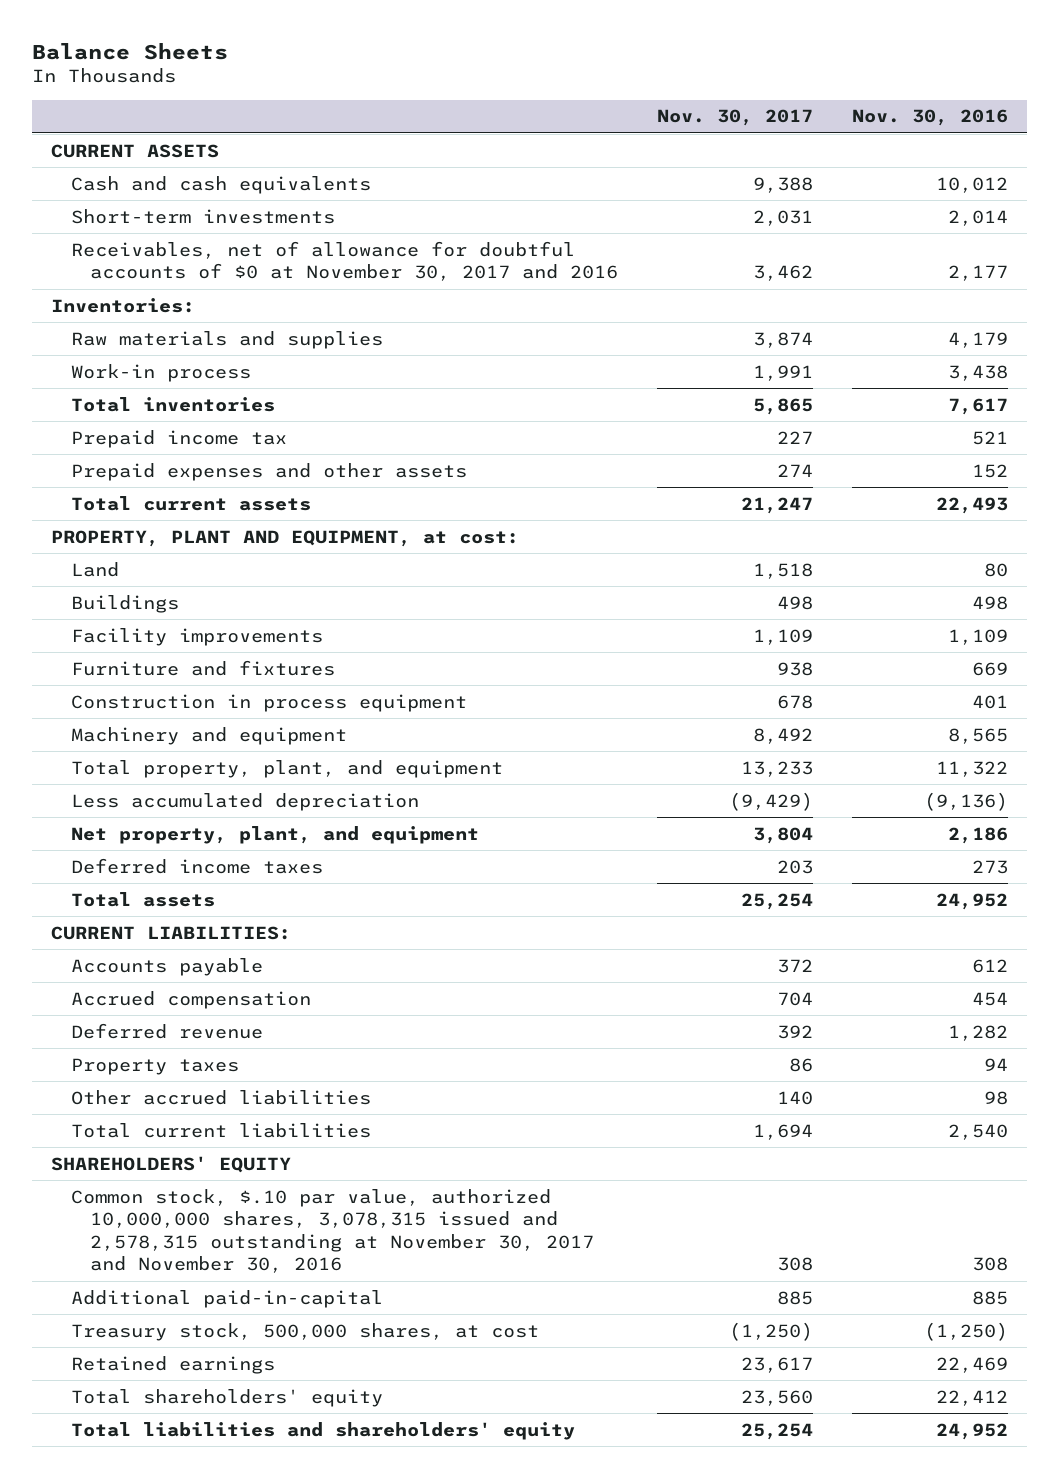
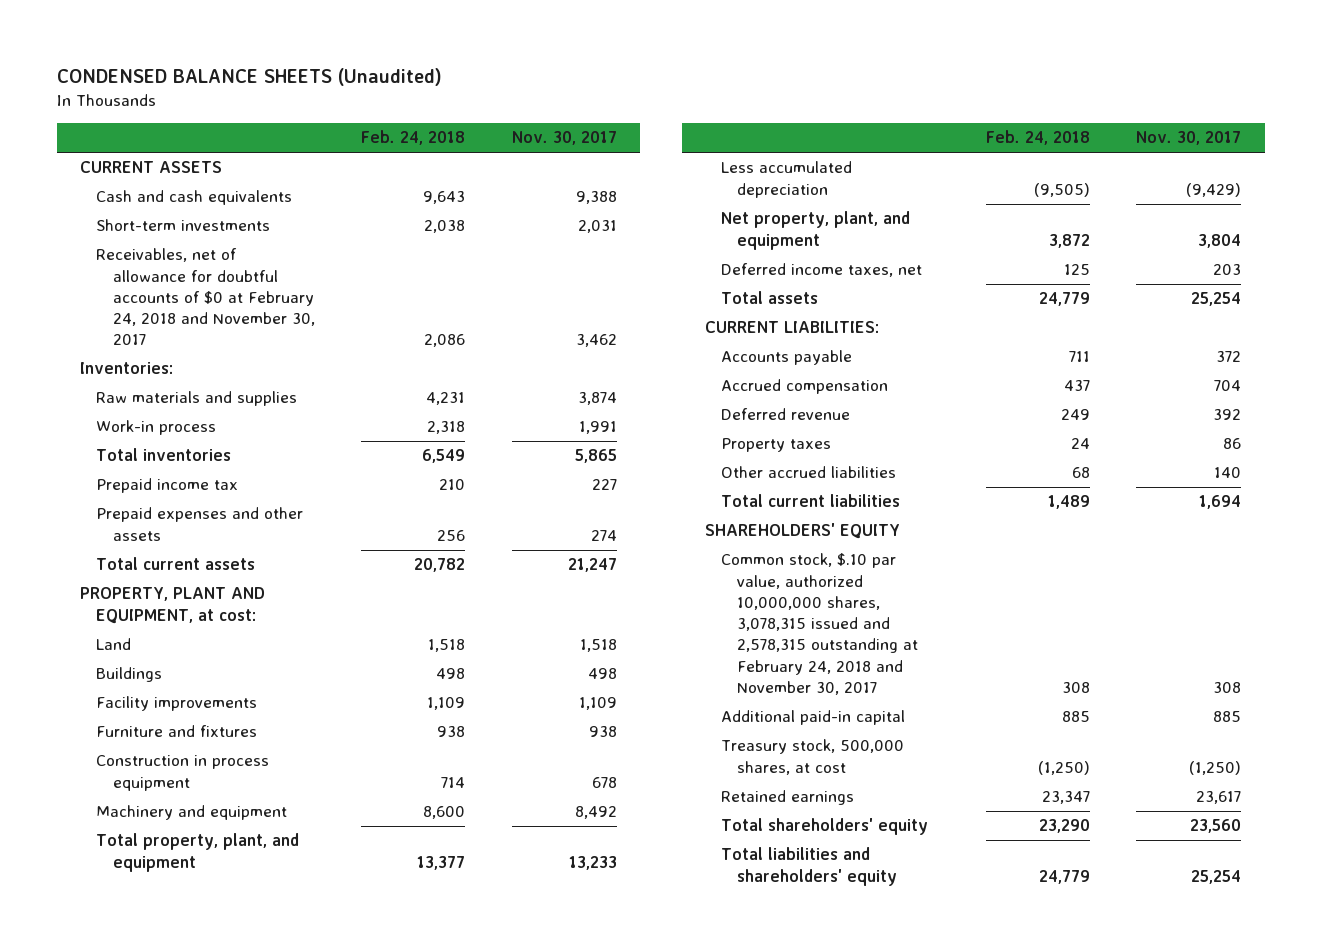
- Balance Sheets
+ CONDENSED BALANCE SHEETS (Unaudited)
- | Nov. 30, 2017 | Nov. 30, 2016
+ | Feb. 24, 2018 | Nov. 30, 2017
- Receivables, net of allowance for doubtful accounts of $0 at November 30, 2017 and 2016 | 3,462 | 2,177
+ Receivables, net of allowance for doubtful accounts of $0 at February 24, 2018 and November 30, 2017 | 2,086 | 3,462
- Deferred income taxes | 203 | 273
+ Deferred income taxes, net | 125 | 203
- Common stock, $.10 par value, authorized 10,000,000 shares, 3,078,315 issued and 2,578,315 outstanding at November 30, 2017 and November 30, 2016 | 308 | 308
- Additional paid-in-capital | 885 | 885
+ Common stock, $.10 par value, authorized 10,000,000 shares, 3,078,315 issued and 2,578,315 outstanding at February 24, 2018 and November 30, 2017 | 308 | 308
+ Additional paid-in capital | 885 | 885

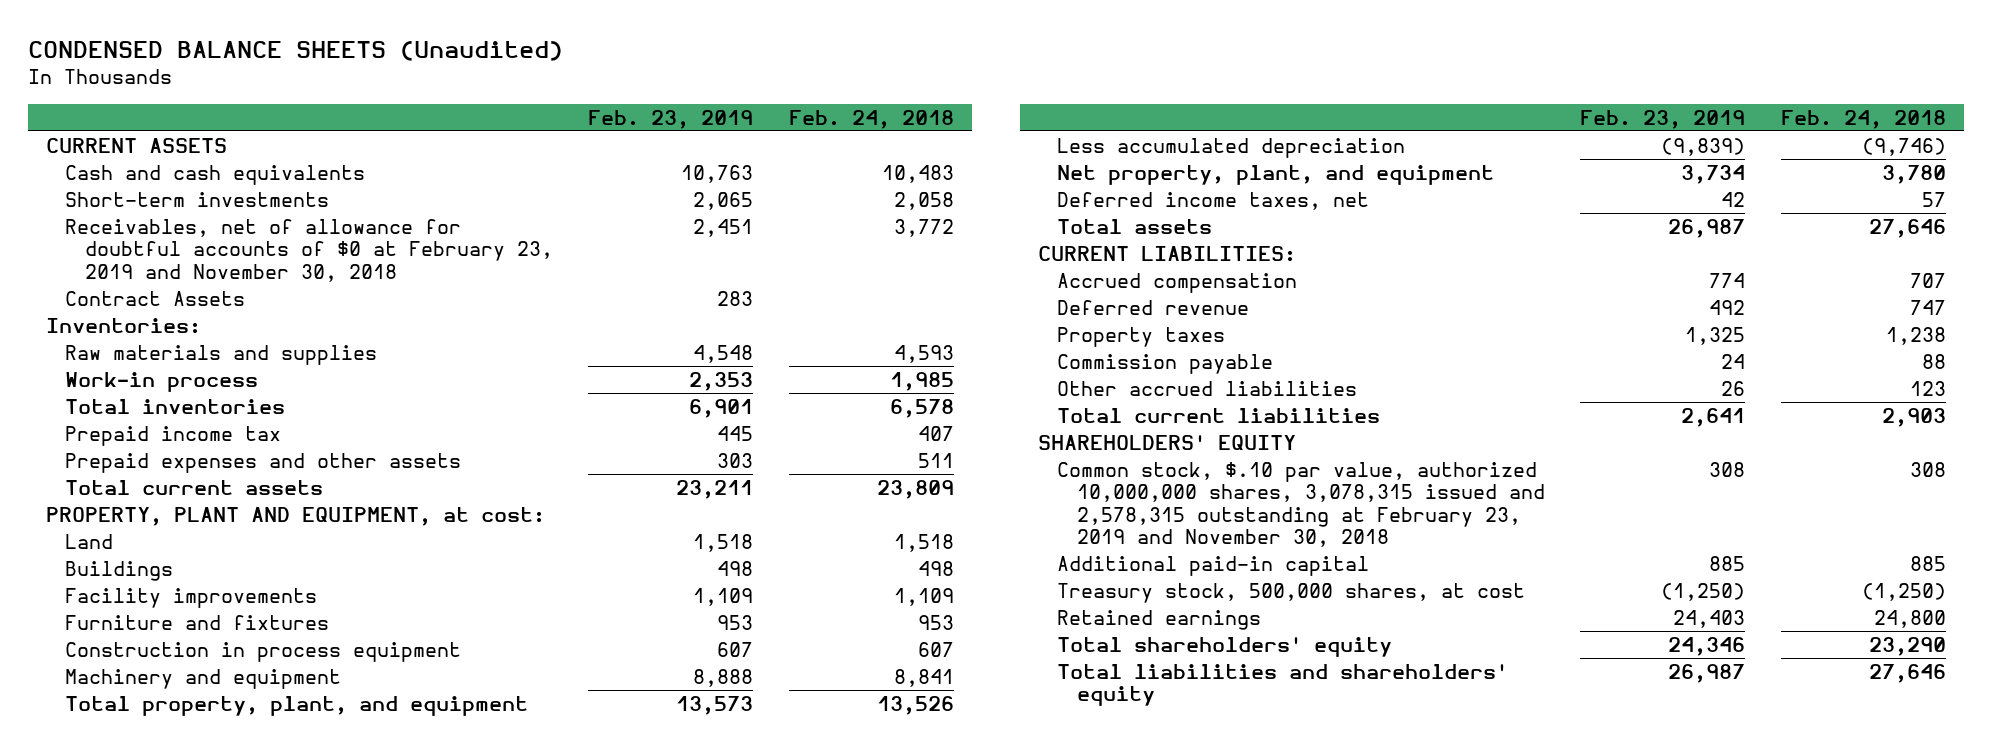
- | Feb. 24, 2018 | Nov. 30, 2017
+ | Feb. 23, 2019 | Feb. 24, 2018
- Cash and cash equivalents | 9,643 | 9,388
- Short-term investments | 2,038 | 2,031
- Receivables, net of allowance for doubtful accounts of $0 at February 24, 2018 and November 30, 2017 | 2,086 | 3,462
+ Cash and cash equivalents | 10,763 | 10,483
+ Short-term investments | 2,065 | 2,058
+ Receivables, net of allowance for doubtful accounts of $0 at February 23, 2019 and November 30, 2018 | 2,451 | 3,772
+ Contract Assets | 283 |
- Raw materials and supplies | 4,231 | 3,874
- Work-in process | 2,318 | 1,991
- Total inventories | 6,549 | 5,865
- Prepaid income tax | 210 | 227
- Prepaid expenses and other assets | 256 | 274
- Total current assets | 20,782 | 21,247
+ Raw materials and supplies | 4,548 | 4,593
+ Work-in process | 2,353 | 1,985
+ Total inventories | 6,901 | 6,578
+ Prepaid income tax | 445 | 407
+ Prepaid expenses and other assets | 303 | 511
+ Total current assets | 23,211 | 23,809
- Furniture and fixtures | 938 | 938
- Construction in process equipment | 714 | 678
- Machinery and equipment | 8,600 | 8,492
- Total property, plant, and equipment | 13,377 | 13,233
- Less accumulated depreciation | (9,505) | (9,429)
- Net property, plant, and equipment | 3,872 | 3,804
- Deferred income taxes, net | 125 | 203
- Total assets | 24,779 | 25,254
+ Furniture and fixtures | 953 | 953
+ Construction in process equipment | 607 | 607
+ Machinery and equipment | 8,888 | 8,841
+ Total property, plant, and equipment | 13,573 | 13,526
+ Less accumulated depreciation | (9,839) | (9,746)
+ Net property, plant, and equipment | 3,734 | 3,780
+ Deferred income taxes, net | 42 | 57
+ Total assets | 26,987 | 27,646
- Accounts payable | 711 | 372
- Accrued compensation | 437 | 704
- Deferred revenue | 249 | 392
- Property taxes | 24 | 86
- Other accrued liabilities | 68 | 140
- Total current liabilities | 1,489 | 1,694
+ Accrued compensation | 774 | 707
+ Deferred revenue | 492 | 747
+ Property taxes | 1,325 | 1,238
+ Commission payable | 24 | 88
+ Other accrued liabilities | 26 | 123
+ Total current liabilities | 2,641 | 2,903
- Common stock, $.10 par value, authorized 10,000,000 shares, 3,078,315 issued and 2,578,315 outstanding at February 24, 2018 and November 30, 2017 | 308 | 308
+ Common stock, $.10 par value, authorized 10,000,000 shares, 3,078,315 issued and 2,578,315 outstanding at February 23, 2019 and November 30, 2018 | 308 | 308
- Retained earnings | 23,347 | 23,617
+ Retained earnings | 24,403 | 24,800
- Total liabilities and shareholders' equity | 24,779 | 25,254
+ Total liabilities and shareholders' equity | 26,987 | 27,646

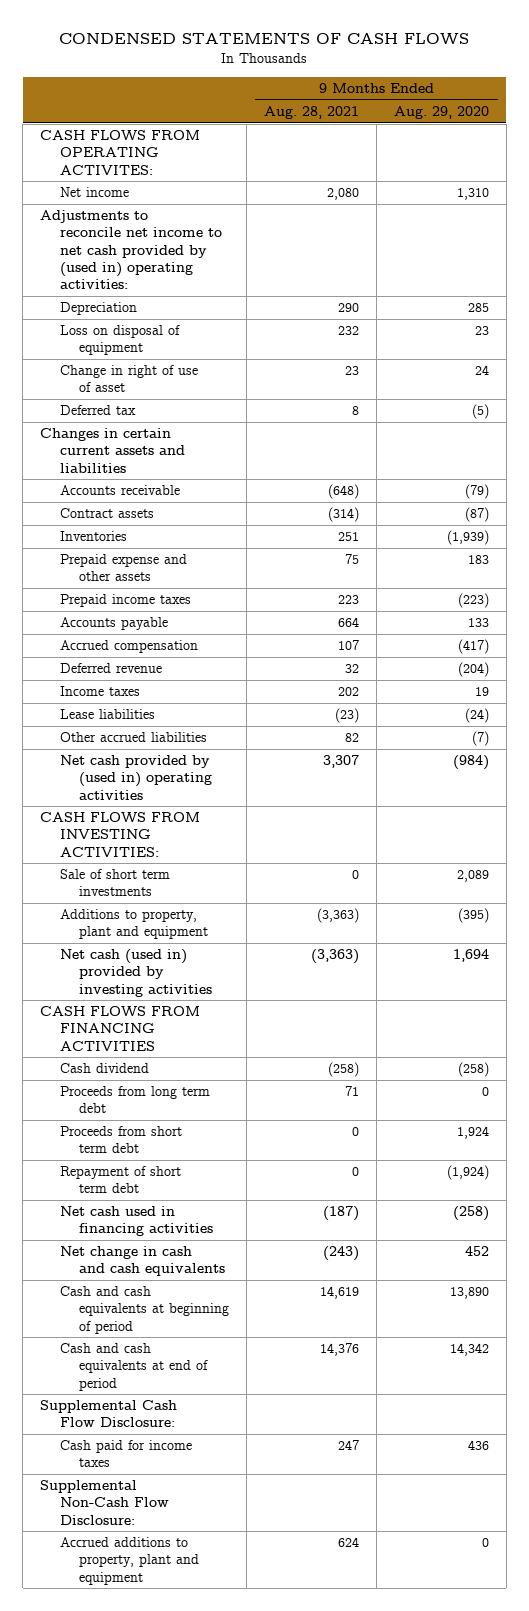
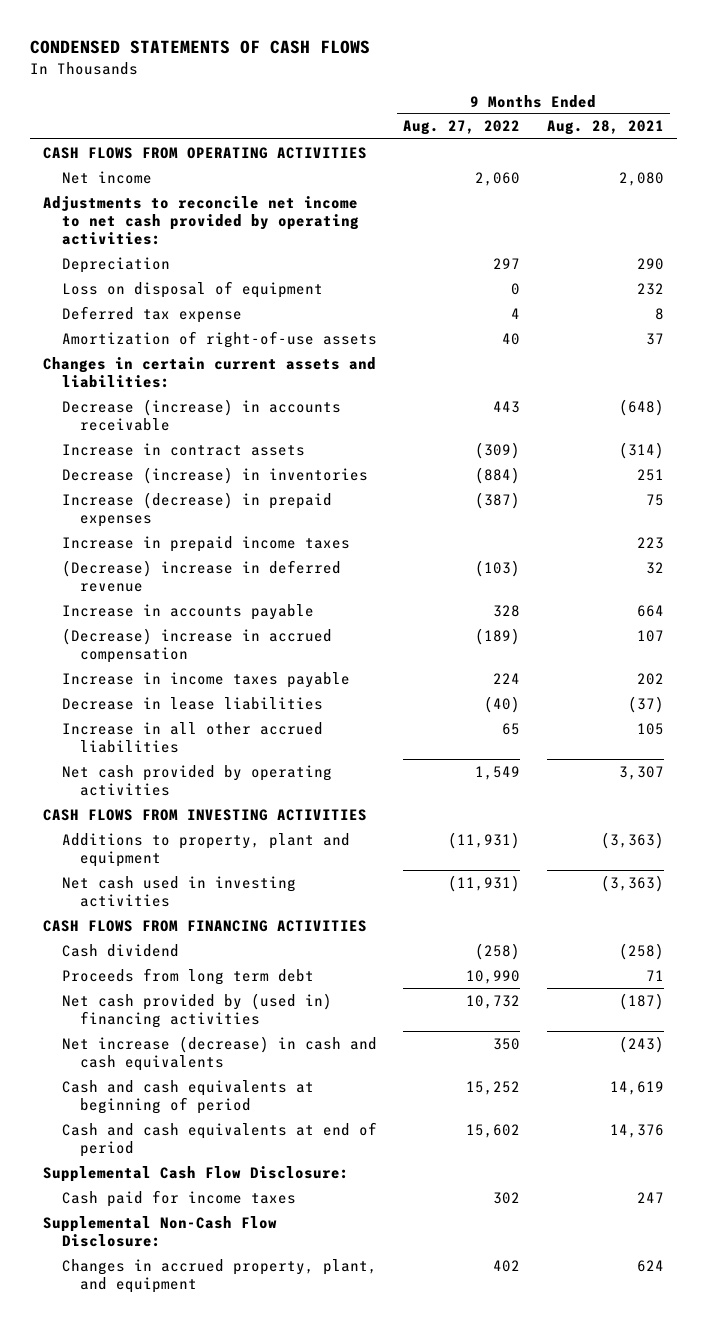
- | 9 Months Ended Aug. 28, 2021 | 9 Months Ended Aug. 29, 2020
+ | 9 Months Ended Aug. 27, 2022 | 9 Months Ended Aug. 28, 2021
- CASH FLOWS FROM OPERATING ACTIVITES:
+ CASH FLOWS FROM OPERATING ACTIVITIES
- Adjustments to reconcile net income to net cash provided by (used in) operating activities:
+ Adjustments to reconcile net income to net cash provided by operating activities:
- Change in right of use of asset | 23 | 24
- Deferred tax | 8 | (5)
- Changes in certain current assets and liabilities
- Accounts receivable | (648) | (79)
- Contract assets | (314) | (87)
- Inventories | 251 | (1,939)
- Prepaid expense and other assets | 75 | 183
- Prepaid income taxes | 223 | (223)
- Accounts payable | 664 | 133
- Accrued compensation | 107 | (417)
- Deferred revenue | 32 | (204)
- Income taxes | 202 | 19
- Lease liabilities | (23) | (24)
- Other accrued liabilities | 82 | (7)
- Net cash provided by (used in) operating activities | 3,307 | (984)
- CASH FLOWS FROM INVESTING ACTIVITIES:
- Sale of short term investments | 0 | 2,089
+ Deferred tax expense | 4 | 8
+ Amortization of right-of-use assets | 40 | 37
+ Changes in certain current assets and liabilities:
+ Decrease (increase) in accounts receivable | 443 | (648)
+ Increase in contract assets | (309) | (314)
+ Decrease (increase) in inventories | (884) | 251
+ Increase (decrease) in prepaid expenses | (387) | 75
+ Increase in prepaid income taxes | | 223
+ (Decrease) increase in deferred revenue | (103) | 32
+ Increase in accounts payable | 328 | 664
+ (Decrease) increase in accrued compensation | (189) | 107
+ Increase in income taxes payable | 224 | 202
+ Decrease in lease liabilities | (40) | (37)
+ Increase in all other accrued liabilities | 65 | 105
+ Net cash provided by operating activities | 1,549 | 3,307
+ CASH FLOWS FROM INVESTING ACTIVITIES
- Net cash (used in) provided by investing activities | (3,363) | 1,694
+ Net cash used in investing activities | (11,931) | (3,363)
- Proceeds from short term debt | 0 | 1,924
- Repayment of short term debt | 0 | (1,924)
- Net cash used in financing activities | (187) | (258)
- Net change in cash and cash equivalents | (243) | 452
+ Net cash provided by (used in) financing activities | 10,732 | (187)
+ Net increase (decrease) in cash and cash equivalents | 350 | (243)
- Accrued additions to property, plant and equipment | 624 | 0
+ Changes in accrued property, plant, and equipment | 402 | 624

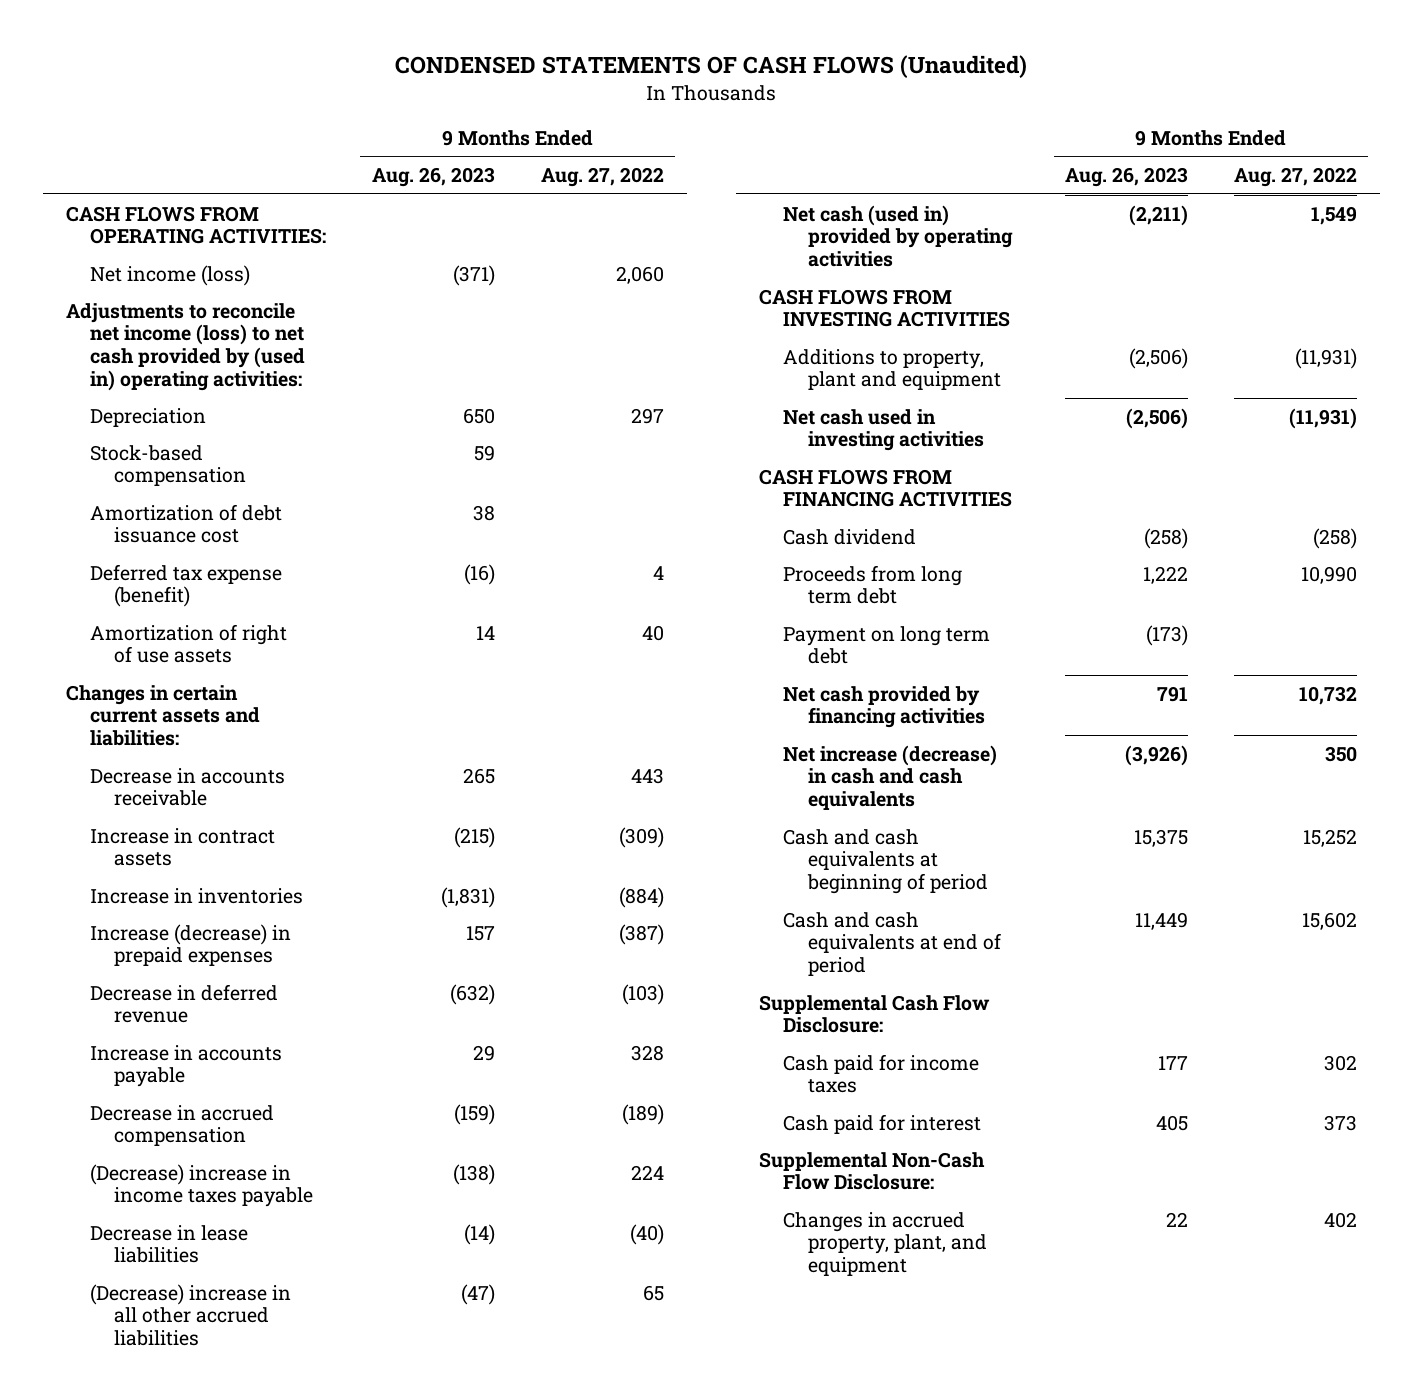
- CONDENSED STATEMENTS OF CASH FLOWS
+ CONDENSED STATEMENTS OF CASH FLOWS (Unaudited)
- | 9 Months Ended Aug. 27, 2022 | 9 Months Ended Aug. 28, 2021
+ | 9 Months Ended Aug. 26, 2023 | 9 Months Ended Aug. 27, 2022
- CASH FLOWS FROM OPERATING ACTIVITIES
- Net income | 2,060 | 2,080
- Adjustments to reconcile net income to net cash provided by operating activities:
+ CASH FLOWS FROM OPERATING ACTIVITIES:
+ Net income (loss) | (371) | 2,060
+ Adjustments to reconcile net income (loss) to net cash provided by (used in) operating activities:
- Loss on disposal of equipment | 0 | 232
- Deferred tax expense | 4 | 8
- Amortization of right-of-use assets | 40 | 37
+ Stock-based compensation | 59 |
+ Amortization of debt issuance cost | 38 |
+ Deferred tax expense (benefit) | (16) | 4
+ Amortization of right of use assets | 14 | 40
- Decrease (increase) in accounts receivable | 443 | (648)
+ Decrease in accounts receivable | 265 | 443
- Decrease (increase) in inventories | (884) | 251
+ Increase in inventories | (1,831) | (884)
- Increase in prepaid income taxes | | 223
- (Decrease) increase in deferred revenue | (103) | 32
+ Decrease in deferred revenue | (632) | (103)
- (Decrease) increase in accrued compensation | (189) | 107
- Increase in income taxes payable | 224 | 202
+ Decrease in accrued compensation | (159) | (189)
+ (Decrease) increase in income taxes payable | (138) | 224
- Increase in all other accrued liabilities | 65 | 105
- Net cash provided by operating activities | 1,549 | 3,307
+ (Decrease) increase in all other accrued liabilities | (47) | 65
+ Net cash (used in) provided by operating activities | (2,211) | 1,549
- Net cash provided by (used in) financing activities | 10,732 | (187)
+ Payment on long term debt | (173) |
+ Net cash provided by financing activities | 791 | 10,732
+ Cash paid for interest | 405 | 373

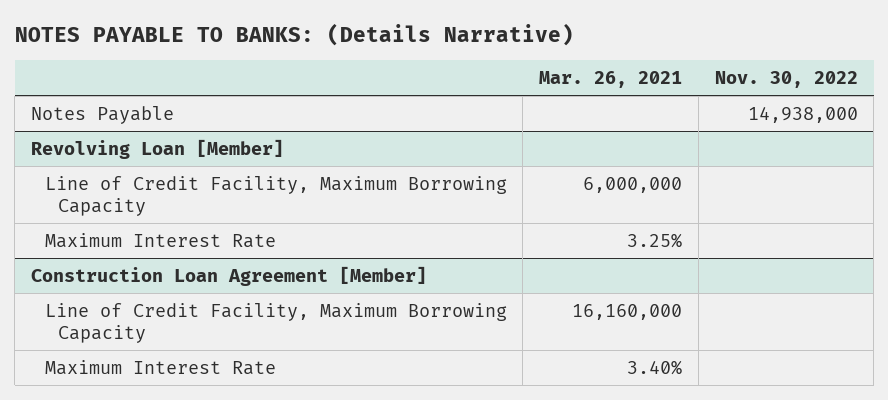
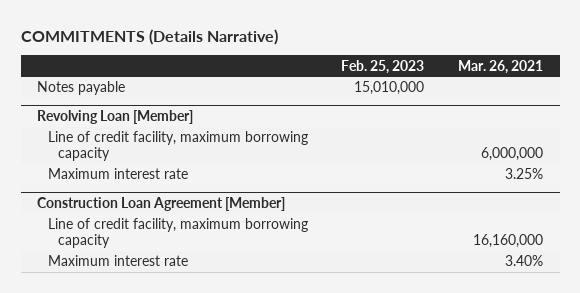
- NOTES PAYABLE TO BANKS: (Details Narrative)
+ COMMITMENTS (Details Narrative)
- | Mar. 26, 2021 | Nov. 30, 2022
+ | Feb. 25, 2023 | Mar. 26, 2021
- Notes Payable | | 14,938,000
+ Notes payable | 15,010,000 |
@ Revolving Loan [Member]
- Line of Credit Facility, Maximum Borrowing Capacity | 6,000,000 |
- Maximum Interest Rate | 3.25% |
+ Line of credit facility, maximum borrowing capacity | | 6,000,000
+ Maximum interest rate | | 3.25%
@ Construction Loan Agreement [Member]
- Line of Credit Facility, Maximum Borrowing Capacity | 16,160,000 |
- Maximum Interest Rate | 3.40% |
+ Line of credit facility, maximum borrowing capacity | | 16,160,000
+ Maximum interest rate | | 3.40%

